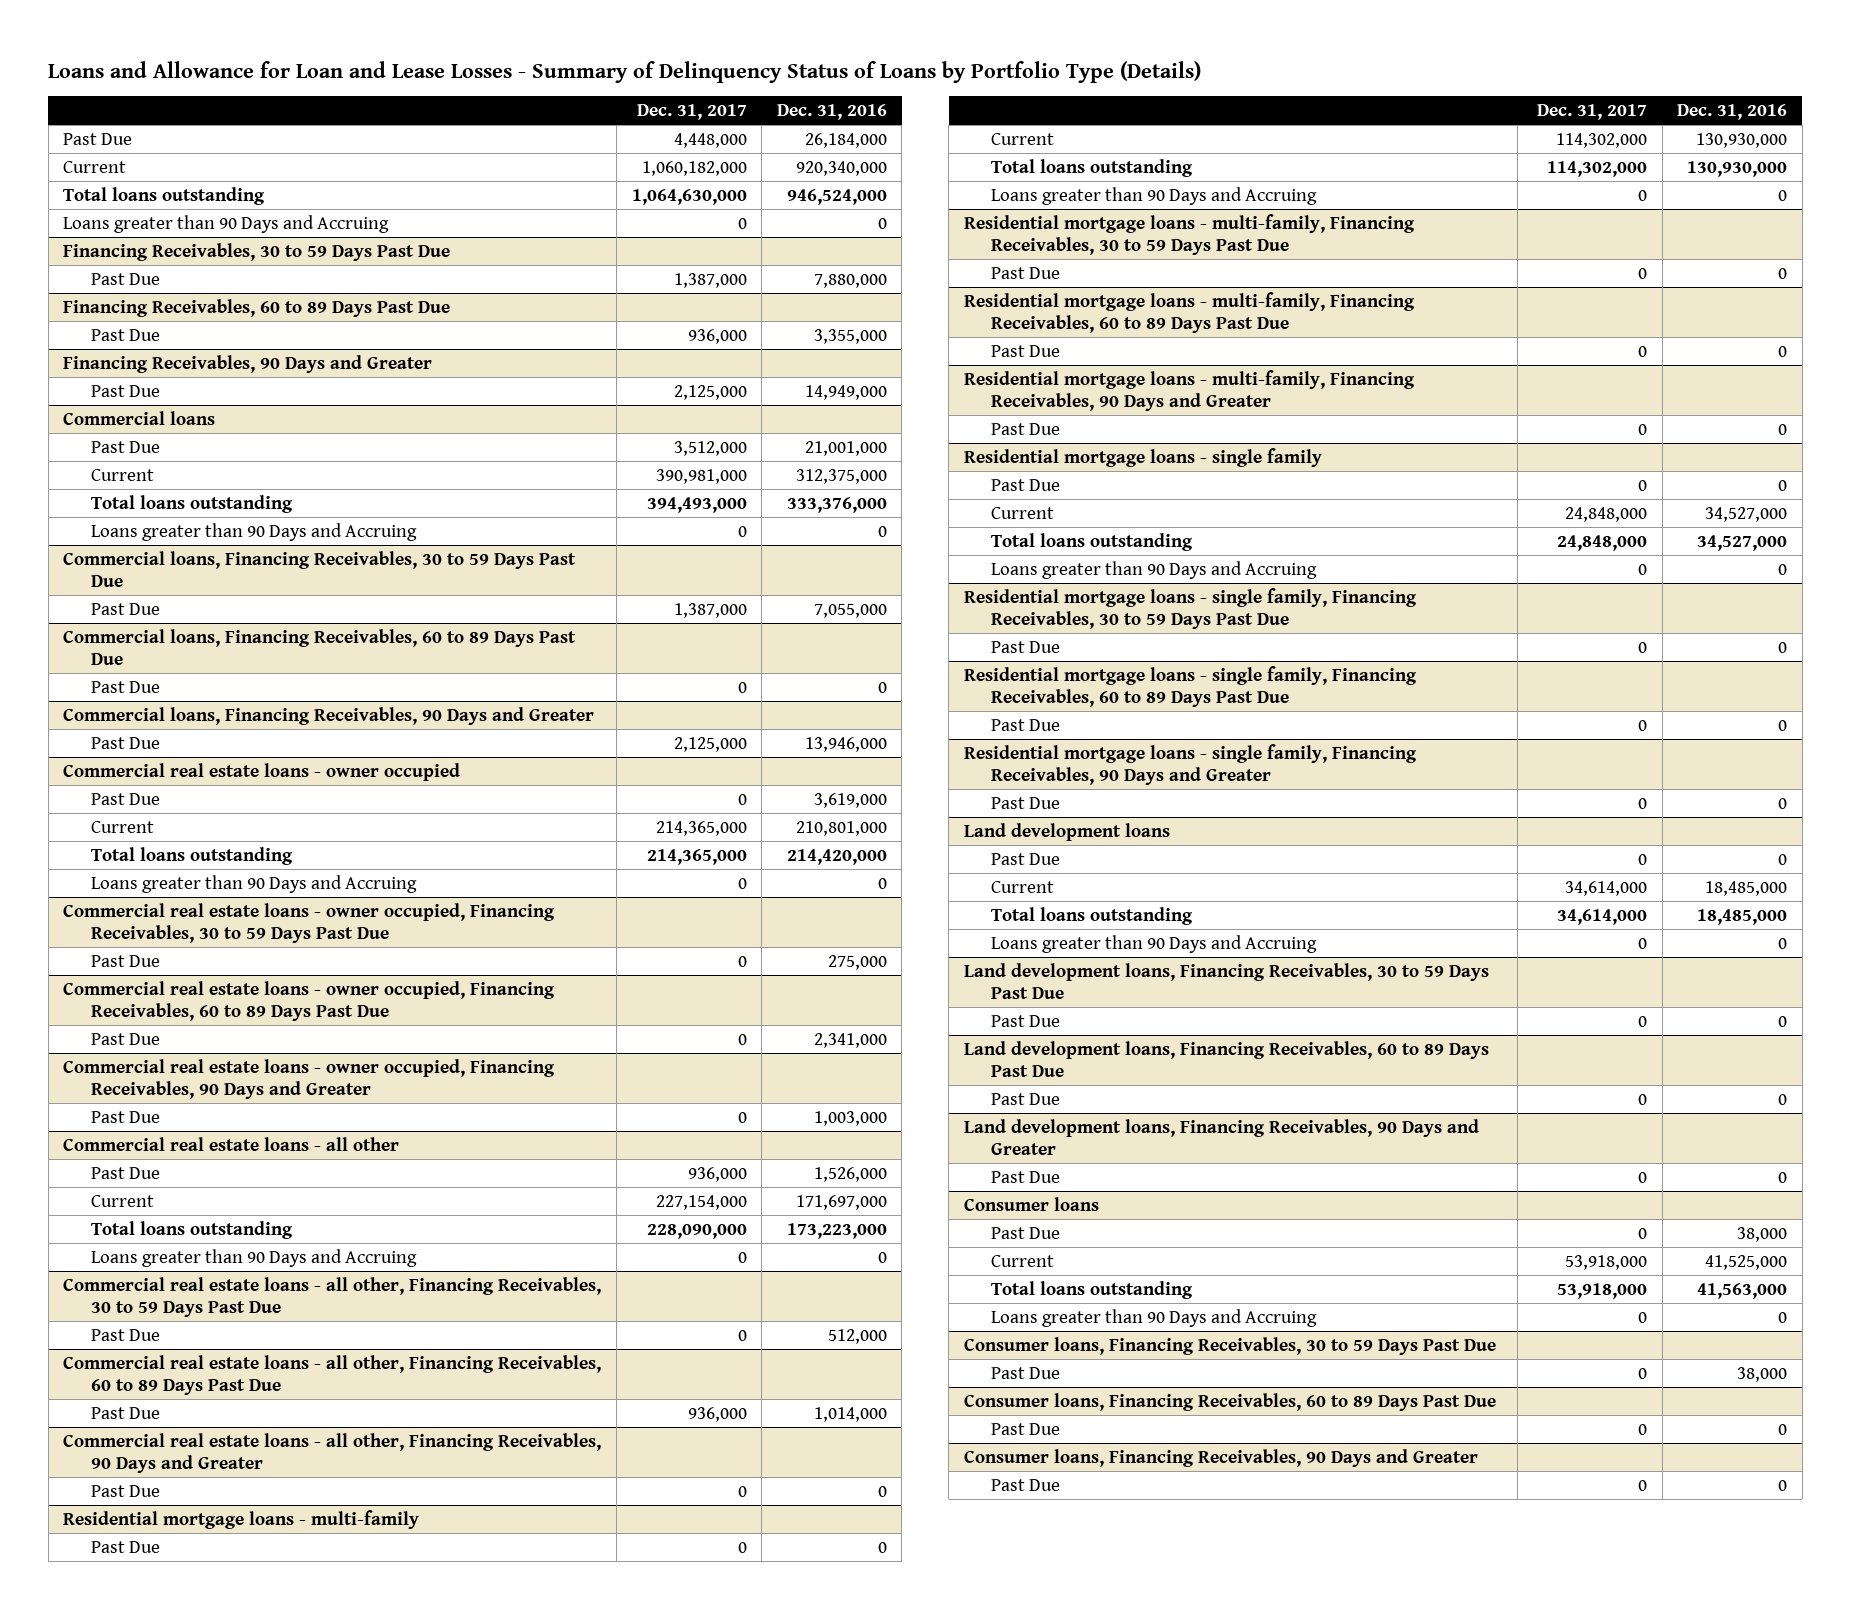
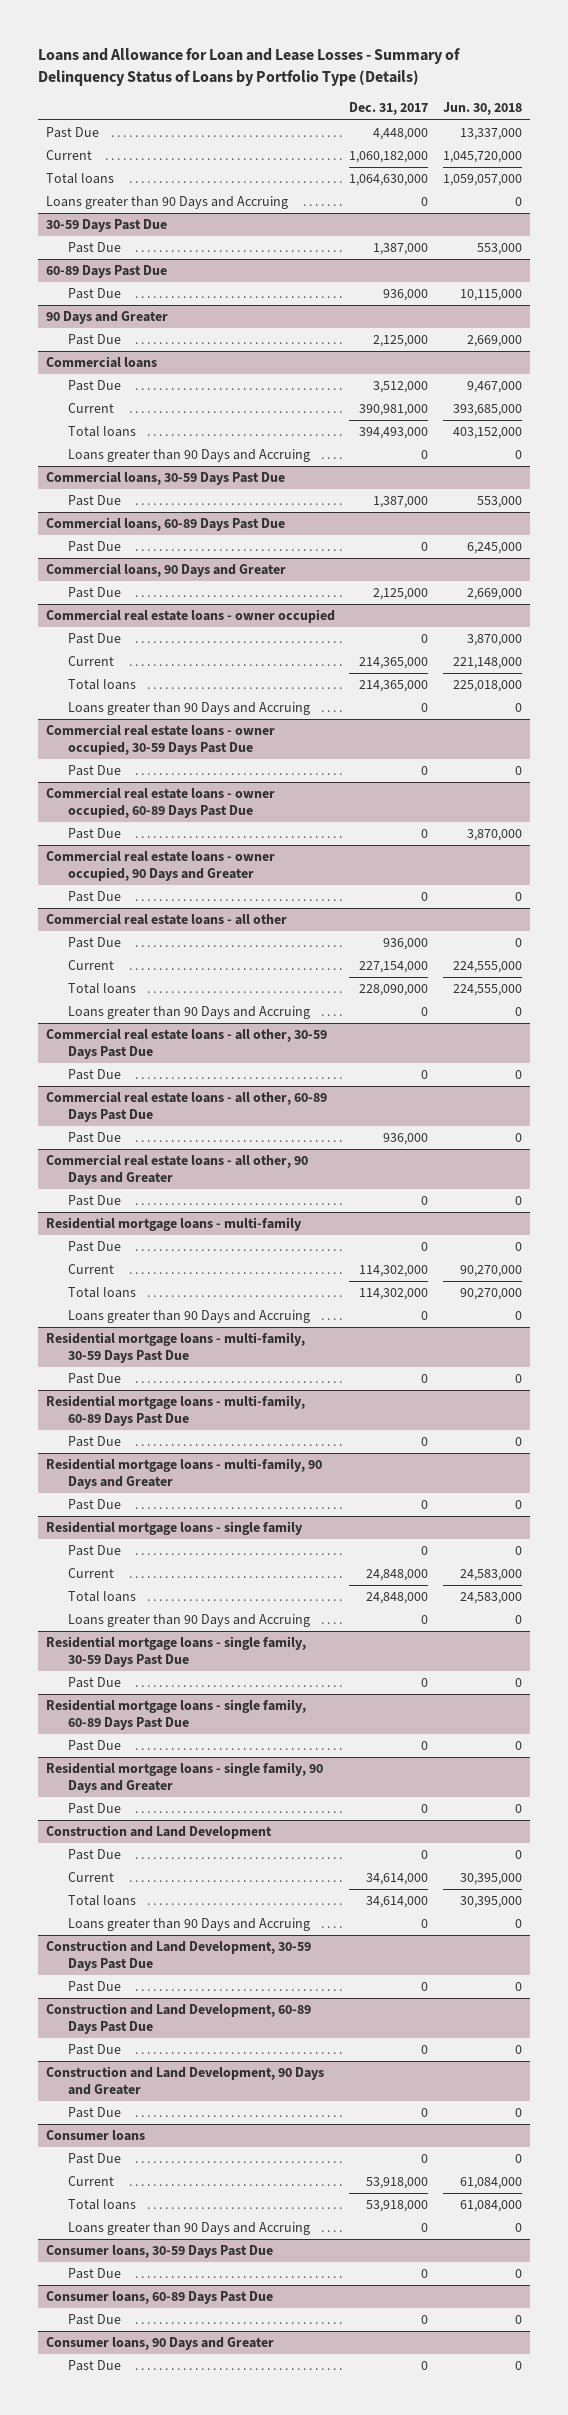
- | Dec. 31, 2017 | Dec. 31, 2016
+ | Dec. 31, 2017 | Jun. 30, 2018
- Total loans outstanding | 1,064,630,000 | 946,524,000
+ Total loans | 1,064,630,000 | 1,059,057,000
- Financing Receivables, 30 to 59 Days Past Due
+ 30-59 Days Past Due
- Financing Receivables, 60 to 89 Days Past Due
+ 60-89 Days Past Due
- Financing Receivables, 90 Days and Greater
+ 90 Days and Greater
@ Commercial loans
- Total loans outstanding | 394,493,000 | 333,376,000
+ Total loans | 394,493,000 | 403,152,000
- Commercial loans, Financing Receivables, 30 to 59 Days Past Due
+ Commercial loans, 30-59 Days Past Due
- Commercial loans, Financing Receivables, 60 to 89 Days Past Due
+ Commercial loans, 60-89 Days Past Due
- Commercial loans, Financing Receivables, 90 Days and Greater
+ Commercial loans, 90 Days and Greater
@ Commercial real estate loans - owner occupied
- Total loans outstanding | 214,365,000 | 214,420,000
+ Total loans | 214,365,000 | 225,018,000
- Commercial real estate loans - owner occupied, Financing Receivables, 30 to 59 Days Past Due
+ Commercial real estate loans - owner occupied, 30-59 Days Past Due
- Commercial real estate loans - owner occupied, Financing Receivables, 60 to 89 Days Past Due
+ Commercial real estate loans - owner occupied, 60-89 Days Past Due
- Commercial real estate loans - owner occupied, Financing Receivables, 90 Days and Greater
+ Commercial real estate loans - owner occupied, 90 Days and Greater
@ Commercial real estate loans - all other
- Total loans outstanding | 228,090,000 | 173,223,000
+ Total loans | 228,090,000 | 224,555,000
- Commercial real estate loans - all other, Financing Receivables, 30 to 59 Days Past Due
+ Commercial real estate loans - all other, 30-59 Days Past Due
- Commercial real estate loans - all other, Financing Receivables, 60 to 89 Days Past Due
+ Commercial real estate loans - all other, 60-89 Days Past Due
- Commercial real estate loans - all other, Financing Receivables, 90 Days and Greater
+ Commercial real estate loans - all other, 90 Days and Greater
@ Residential mortgage loans - multi-family
- Total loans outstanding | 114,302,000 | 130,930,000
+ Total loans | 114,302,000 | 90,270,000
- Residential mortgage loans - multi-family, Financing Receivables, 30 to 59 Days Past Due
+ Residential mortgage loans - multi-family, 30-59 Days Past Due
- Residential mortgage loans - multi-family, Financing Receivables, 60 to 89 Days Past Due
+ Residential mortgage loans - multi-family, 60-89 Days Past Due
- Residential mortgage loans - multi-family, Financing Receivables, 90 Days and Greater
+ Residential mortgage loans - multi-family, 90 Days and Greater
@ Residential mortgage loans - single family
- Total loans outstanding | 24,848,000 | 34,527,000
+ Total loans | 24,848,000 | 24,583,000
- Residential mortgage loans - single family, Financing Receivables, 30 to 59 Days Past Due
+ Residential mortgage loans - single family, 30-59 Days Past Due
- Residential mortgage loans - single family, Financing Receivables, 60 to 89 Days Past Due
+ Residential mortgage loans - single family, 60-89 Days Past Due
- Residential mortgage loans - single family, Financing Receivables, 90 Days and Greater
+ Residential mortgage loans - single family, 90 Days and Greater
- Land development loans
+ Construction and Land Development
- Total loans outstanding | 34,614,000 | 18,485,000
+ Total loans | 34,614,000 | 30,395,000
- Land development loans, Financing Receivables, 30 to 59 Days Past Due
+ Construction and Land Development, 30-59 Days Past Due
- Land development loans, Financing Receivables, 60 to 89 Days Past Due
+ Construction and Land Development, 60-89 Days Past Due
- Land development loans, Financing Receivables, 90 Days and Greater
+ Construction and Land Development, 90 Days and Greater
@ Consumer loans
- Total loans outstanding | 53,918,000 | 41,563,000
+ Total loans | 53,918,000 | 61,084,000
- Consumer loans, Financing Receivables, 30 to 59 Days Past Due
+ Consumer loans, 30-59 Days Past Due
- Consumer loans, Financing Receivables, 60 to 89 Days Past Due
+ Consumer loans, 60-89 Days Past Due
- Consumer loans, Financing Receivables, 90 Days and Greater
+ Consumer loans, 90 Days and Greater

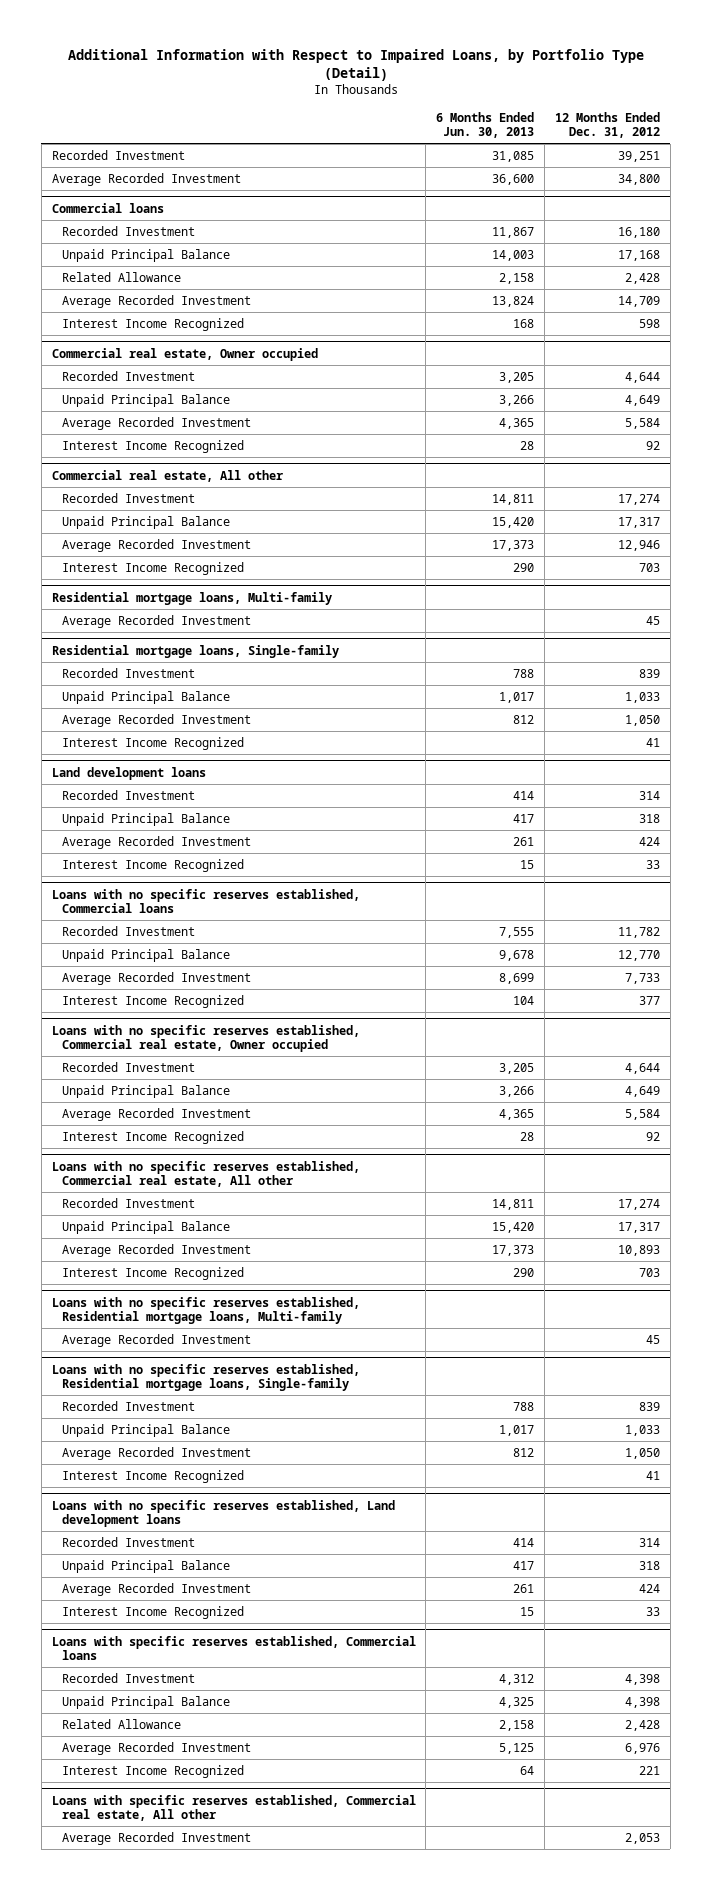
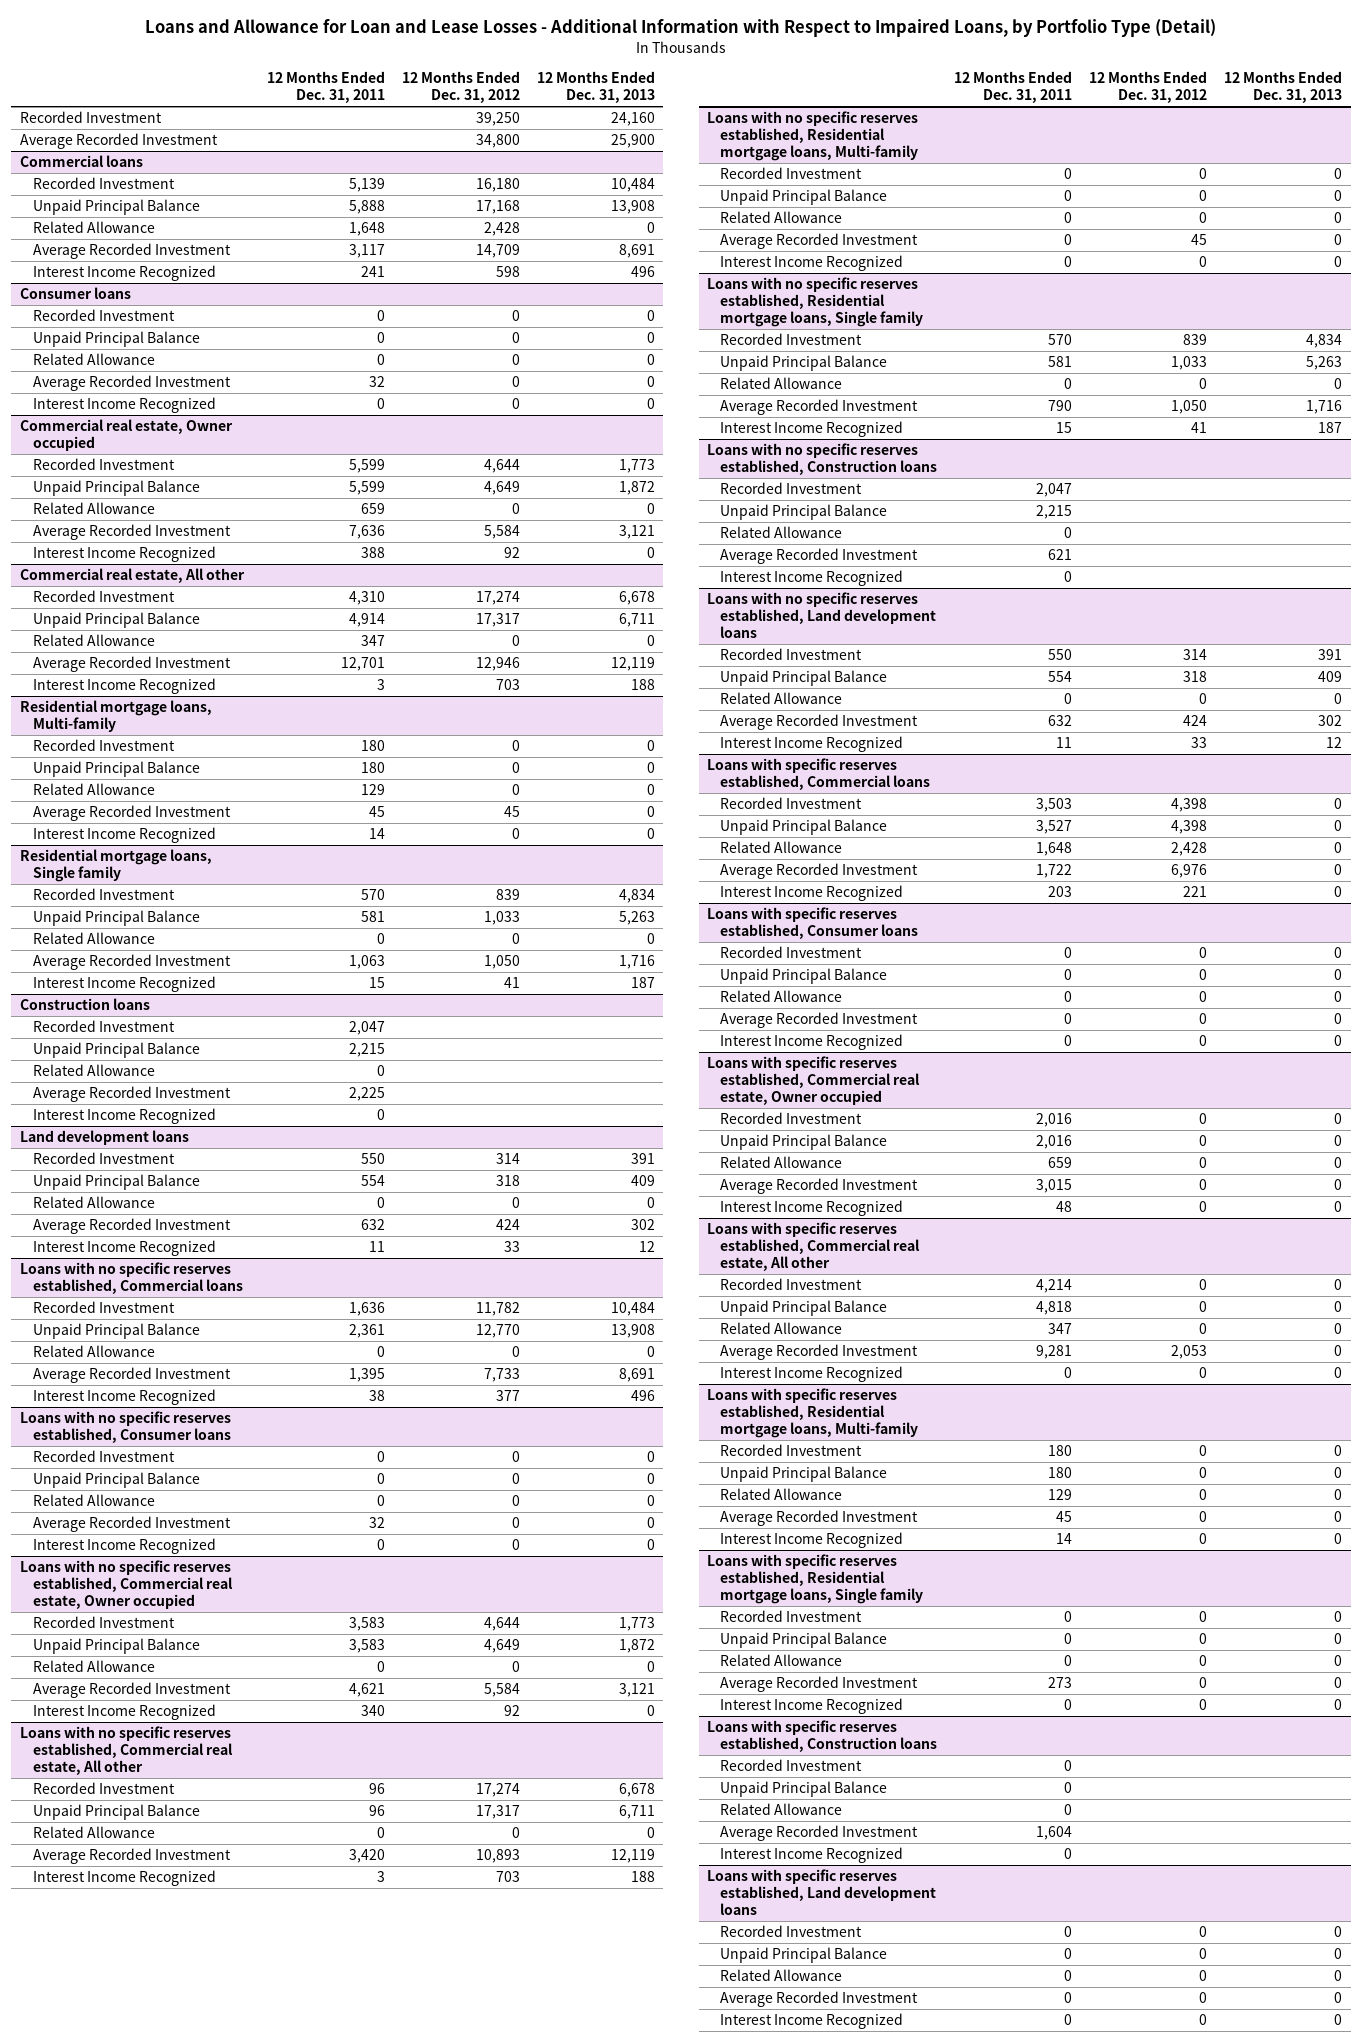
- Additional Information with Respect to Impaired Loans, by Portfolio Type (Detail)
+ Loans and Allowance for Loan and Lease Losses - Additional Information with Respect to Impaired Loans, by Portfolio Type (Detail)
- | 6 Months Ended Jun. 30, 2013 | 12 Months Ended Dec. 31, 2012
+ | 12 Months Ended Dec. 31, 2011 | 12 Months Ended Dec. 31, 2012 | 12 Months Ended Dec. 31, 2013
- Recorded Investment | 31,085 | 39,251
+ Recorded Investment | | 39,250 | 24,160
+ Consumer loans
+ Recorded Investment | 0 | 0 | 0
+ Unpaid Principal Balance | 0 | 0 | 0
+ Related Allowance | 0 | 0 | 0
+ Average Recorded Investment | 32 | 0 | 0
+ Interest Income Recognized | 0 | 0 | 0
@ Commercial real estate, Owner occupied
+ Related Allowance | 659 | 0 | 0
@ Commercial real estate, All other
+ Related Allowance | 347 | 0 | 0
@ Residential mortgage loans, Multi-family
+ Recorded Investment | 180 | 0 | 0
+ Unpaid Principal Balance | 180 | 0 | 0
+ Related Allowance | 129 | 0 | 0
- Residential mortgage loans, Single-family
@ Residential mortgage loans, Multi-family
+ Interest Income Recognized | 14 | 0 | 0
+ Residential mortgage loans, Single family
+ Related Allowance | 0 | 0 | 0
+ Construction loans
+ Recorded Investment | 2,047 | |
+ Unpaid Principal Balance | 2,215 | |
+ Related Allowance | 0 | |
+ Average Recorded Investment | 2,225 | |
+ Interest Income Recognized | 0 | |
@ Land development loans
+ Related Allowance | 0 | 0 | 0
@ Loans with no specific reserves established, Commercial loans
+ Related Allowance | 0 | 0 | 0
+ Loans with no specific reserves established, Consumer loans
+ Recorded Investment | 0 | 0 | 0
+ Unpaid Principal Balance | 0 | 0 | 0
+ Related Allowance | 0 | 0 | 0
+ Average Recorded Investment | 32 | 0 | 0
+ Interest Income Recognized | 0 | 0 | 0
@ Loans with no specific reserves established, Commercial real estate, Owner occupied
+ Related Allowance | 0 | 0 | 0
@ Loans with no specific reserves established, Commercial real estate, All other
+ Related Allowance | 0 | 0 | 0
@ Loans with no specific reserves established, Residential mortgage loans, Multi-family
+ Recorded Investment | 0 | 0 | 0
+ Unpaid Principal Balance | 0 | 0 | 0
+ Related Allowance | 0 | 0 | 0
- Loans with no specific reserves established, Residential mortgage loans, Single-family
@ Loans with no specific reserves established, Residential mortgage loans, Multi-family
+ Interest Income Recognized | 0 | 0 | 0
+ Loans with no specific reserves established, Residential mortgage loans, Single family
+ Related Allowance | 0 | 0 | 0
+ Loans with no specific reserves established, Construction loans
+ Recorded Investment | 2,047 | |
+ Unpaid Principal Balance | 2,215 | |
+ Related Allowance | 0 | |
+ Average Recorded Investment | 621 | |
+ Interest Income Recognized | 0 | |
@ Loans with no specific reserves established, Land development loans
+ Related Allowance | 0 | 0 | 0
+ Loans with specific reserves established, Consumer loans
+ Recorded Investment | 0 | 0 | 0
+ Unpaid Principal Balance | 0 | 0 | 0
+ Related Allowance | 0 | 0 | 0
+ Average Recorded Investment | 0 | 0 | 0
+ Interest Income Recognized | 0 | 0 | 0
+ Loans with specific reserves established, Commercial real estate, Owner occupied
+ Recorded Investment | 2,016 | 0 | 0
+ Unpaid Principal Balance | 2,016 | 0 | 0
+ Related Allowance | 659 | 0 | 0
+ Average Recorded Investment | 3,015 | 0 | 0
+ Interest Income Recognized | 48 | 0 | 0
@ Loans with specific reserves established, Commercial real estate, All other
+ Recorded Investment | 4,214 | 0 | 0
+ Unpaid Principal Balance | 4,818 | 0 | 0
+ Related Allowance | 347 | 0 | 0
+ Interest Income Recognized | 0 | 0 | 0
+ Loans with specific reserves established, Residential mortgage loans, Multi-family
+ Recorded Investment | 180 | 0 | 0
+ Unpaid Principal Balance | 180 | 0 | 0
+ Related Allowance | 129 | 0 | 0
+ Average Recorded Investment | 45 | 0 | 0
+ Interest Income Recognized | 14 | 0 | 0
+ Loans with specific reserves established, Residential mortgage loans, Single family
+ Recorded Investment | 0 | 0 | 0
+ Unpaid Principal Balance | 0 | 0 | 0
+ Related Allowance | 0 | 0 | 0
+ Average Recorded Investment | 273 | 0 | 0
+ Interest Income Recognized | 0 | 0 | 0
+ Loans with specific reserves established, Construction loans
+ Recorded Investment | 0 | |
+ Unpaid Principal Balance | 0 | |
+ Related Allowance | 0 | |
+ Average Recorded Investment | 1,604 | |
+ Interest Income Recognized | 0 | |
+ Loans with specific reserves established, Land development loans
+ Recorded Investment | 0 | 0 | 0
+ Unpaid Principal Balance | 0 | 0 | 0
+ Related Allowance | 0 | 0 | 0
+ Average Recorded Investment | 0 | 0 | 0
+ Interest Income Recognized | 0 | 0 | 0

